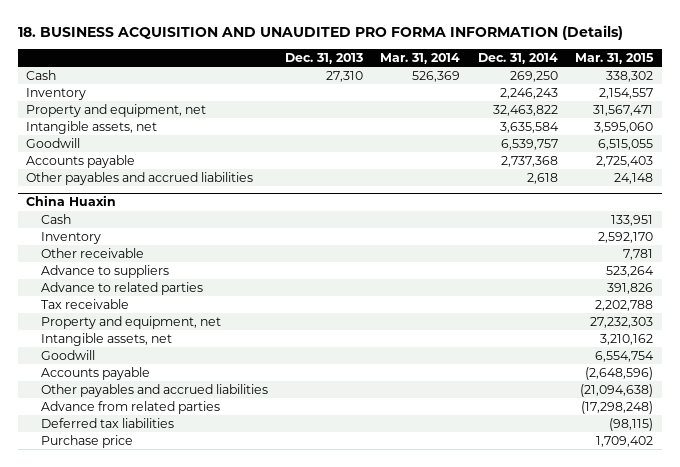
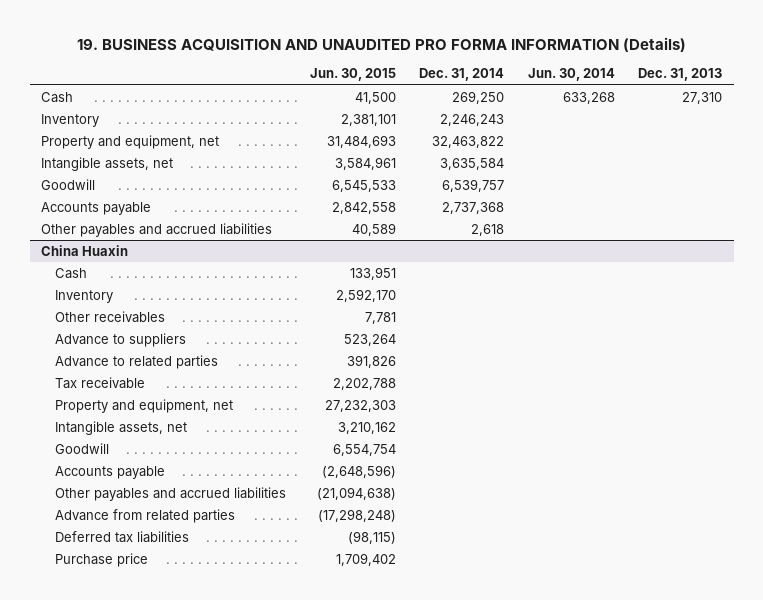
- 18. BUSINESS ACQUISITION AND UNAUDITED PRO FORMA INFORMATION (Details)
+ 19. BUSINESS ACQUISITION AND UNAUDITED PRO FORMA INFORMATION (Details)
- | Dec. 31, 2013 | Mar. 31, 2014 | Dec. 31, 2014 | Mar. 31, 2015
+ | Jun. 30, 2015 | Dec. 31, 2014 | Jun. 30, 2014 | Dec. 31, 2013
@ China Huaxin
- Other receivable | | | | 7,781
+ Other receivables | 7,781 | | |

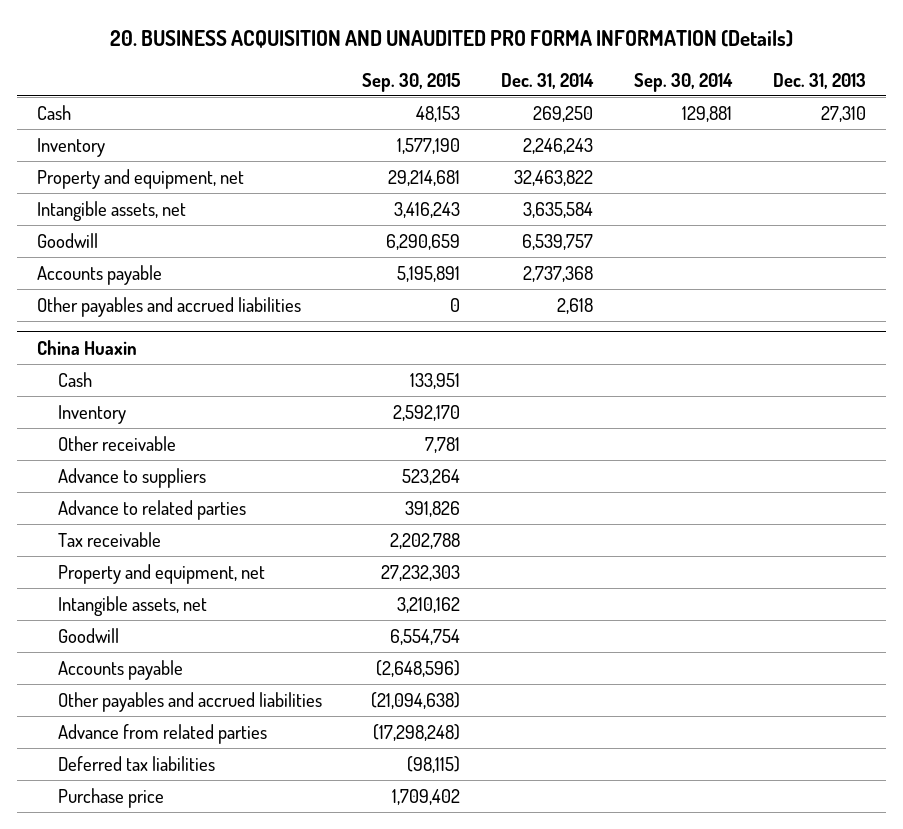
- 19. BUSINESS ACQUISITION AND UNAUDITED PRO FORMA INFORMATION (Details)
+ 20. BUSINESS ACQUISITION AND UNAUDITED PRO FORMA INFORMATION (Details)
- | Jun. 30, 2015 | Dec. 31, 2014 | Jun. 30, 2014 | Dec. 31, 2013
+ | Sep. 30, 2015 | Dec. 31, 2014 | Sep. 30, 2014 | Dec. 31, 2013
@ China Huaxin
- Other receivables | 7,781 | | |
+ Other receivable | 7,781 | | |

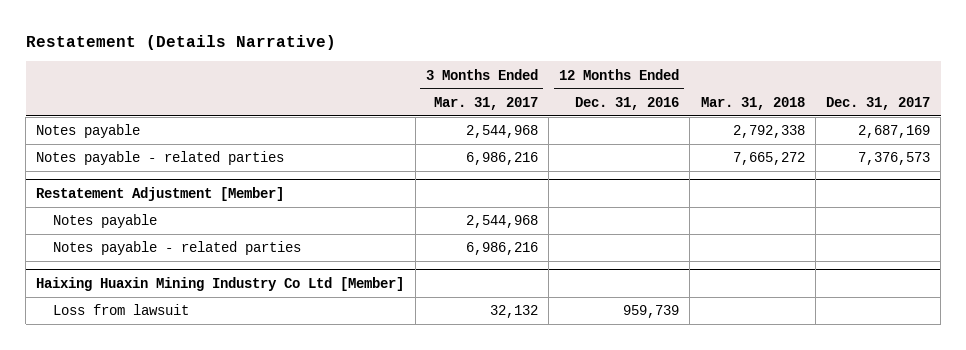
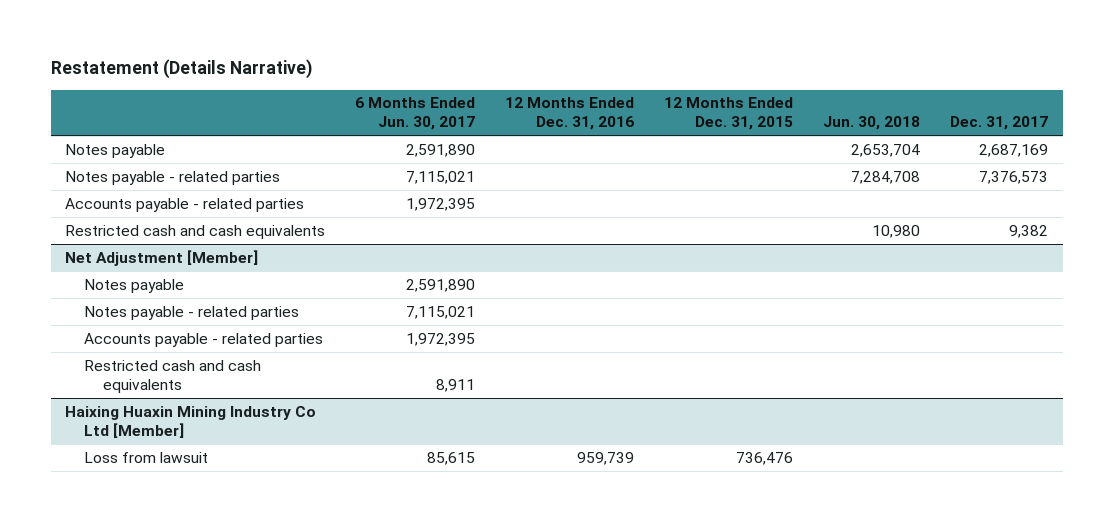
- | 3 Months Ended Mar. 31, 2017 | 12 Months Ended Dec. 31, 2016 | Mar. 31, 2018 | Dec. 31, 2017
+ | 6 Months Ended Jun. 30, 2017 | 12 Months Ended Dec. 31, 2016 | 12 Months Ended Dec. 31, 2015 | Jun. 30, 2018 | Dec. 31, 2017
- Restatement Adjustment [Member]
+ Accounts payable - related parties | 1,972,395 | | | |
+ Restricted cash and cash equivalents | | | | 10,980 | 9,382
+ Net Adjustment [Member]
+ Accounts payable - related parties | 1,972,395 | | | |
+ Restricted cash and cash equivalents | 8,911 | | | |

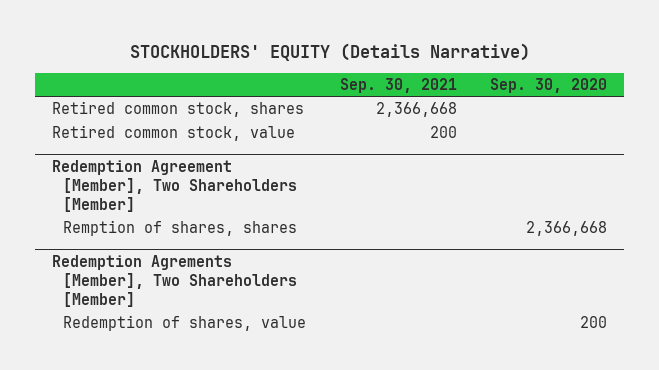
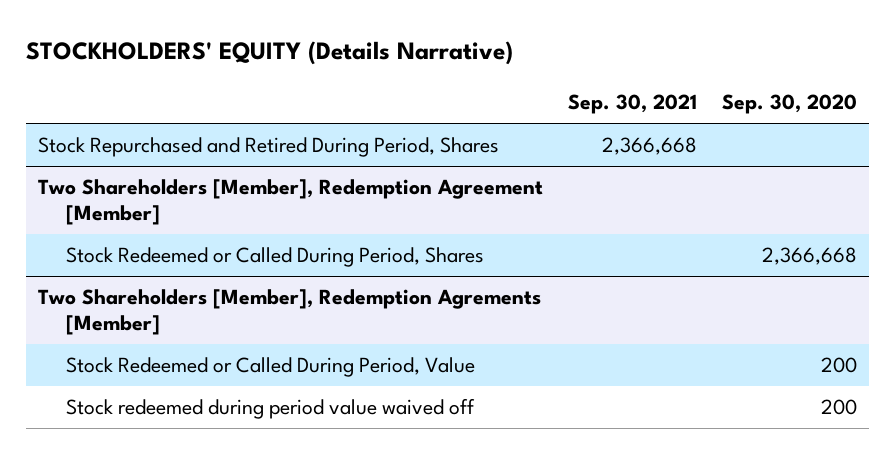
- Retired common stock, shares | 2,366,668 |
- Retired common stock, value | 200 |
- Redemption Agreement [Member], Two Shareholders [Member]
- Remption of shares, shares | | 2,366,668
- Redemption Agrements [Member], Two Shareholders [Member]
- Redemption of shares, value | | 200
+ Stock Repurchased and Retired During Period, Shares | 2,366,668 |
+ Two Shareholders [Member], Redemption Agreement [Member]
+ Stock Redeemed or Called During Period, Shares | | 2,366,668
+ Two Shareholders [Member], Redemption Agrements [Member]
+ Stock Redeemed or Called During Period, Value | | 200
+ Stock redeemed during period value waived off | | 200

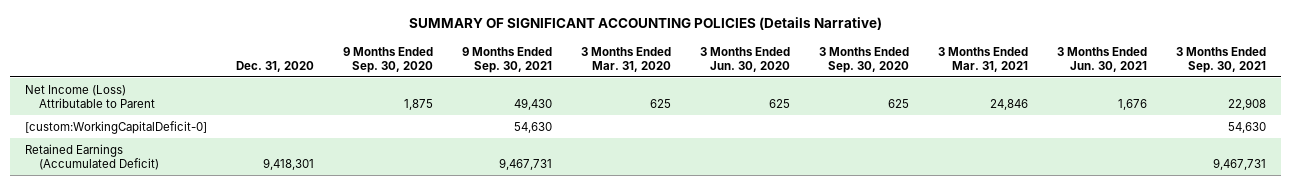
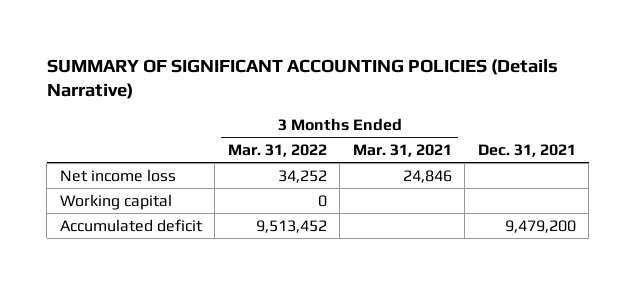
- | Dec. 31, 2020 | 9 Months Ended Sep. 30, 2020 | 9 Months Ended Sep. 30, 2021 | 3 Months Ended Mar. 31, 2020 | 3 Months Ended Jun. 30, 2020 | 3 Months Ended Sep. 30, 2020 | 3 Months Ended Mar. 31, 2021 | 3 Months Ended Jun. 30, 2021 | 3 Months Ended Sep. 30, 2021
+ | 3 Months Ended Mar. 31, 2022 | 3 Months Ended Mar. 31, 2021 | Dec. 31, 2021
- Net Income (Loss) Attributable to Parent | | 1,875 | 49,430 | 625 | 625 | 625 | 24,846 | 1,676 | 22,908
- [custom:WorkingCapitalDeficit-0] | | | 54,630 | | | | | | 54,630
- Retained Earnings (Accumulated Deficit) | 9,418,301 | | 9,467,731 | | | | | | 9,467,731
+ Net income loss | 34,252 | 24,846 |
+ Working capital | 0 | |
+ Accumulated deficit | 9,513,452 | | 9,479,200

